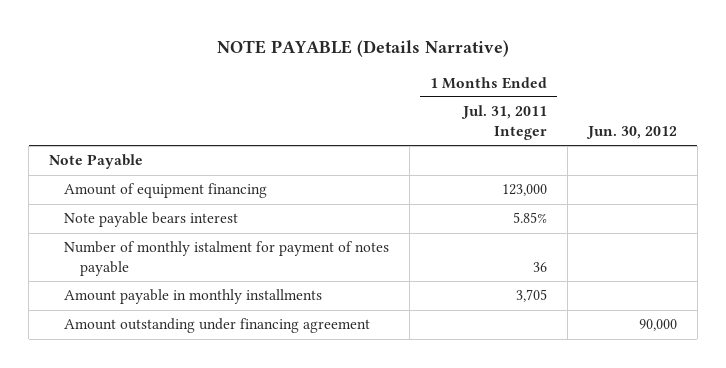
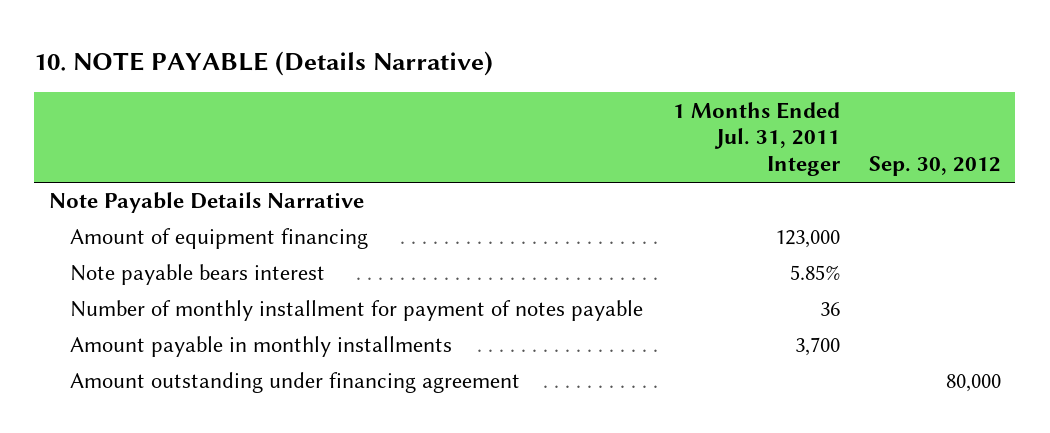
- NOTE PAYABLE (Details Narrative)
+ 10. NOTE PAYABLE (Details Narrative)
- | 1 Months Ended Jul. 31, 2011 Integer | Jun. 30, 2012
+ | 1 Months Ended Jul. 31, 2011 Integer | Sep. 30, 2012
- Note Payable
+ Note Payable Details Narrative
- Number of monthly istalment for payment of notes payable | 36 |
- Amount payable in monthly installments | 3,705 |
+ Number of monthly installment for payment of notes payable | 36 |
+ Amount payable in monthly installments | 3,700 |

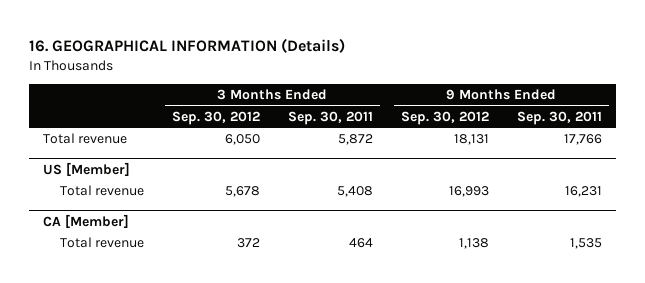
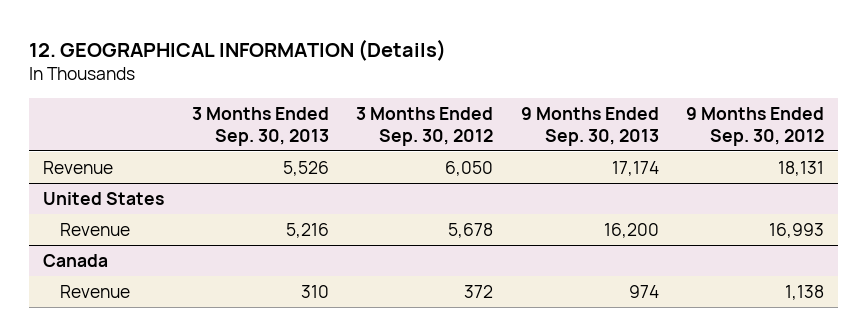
- 16. GEOGRAPHICAL INFORMATION (Details)
+ 12. GEOGRAPHICAL INFORMATION (Details)
- | 3 Months Ended Sep. 30, 2012 | 3 Months Ended Sep. 30, 2011 | 9 Months Ended Sep. 30, 2012 | 9 Months Ended Sep. 30, 2011
+ | 3 Months Ended Sep. 30, 2013 | 3 Months Ended Sep. 30, 2012 | 9 Months Ended Sep. 30, 2013 | 9 Months Ended Sep. 30, 2012
- Total revenue | 6,050 | 5,872 | 18,131 | 17,766
- US [Member]
- Total revenue | 5,678 | 5,408 | 16,993 | 16,231
- CA [Member]
- Total revenue | 372 | 464 | 1,138 | 1,535
+ Revenue | 5,526 | 6,050 | 17,174 | 18,131
+ United States
+ Revenue | 5,216 | 5,678 | 16,200 | 16,993
+ Canada
+ Revenue | 310 | 372 | 974 | 1,138

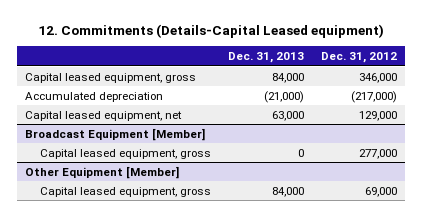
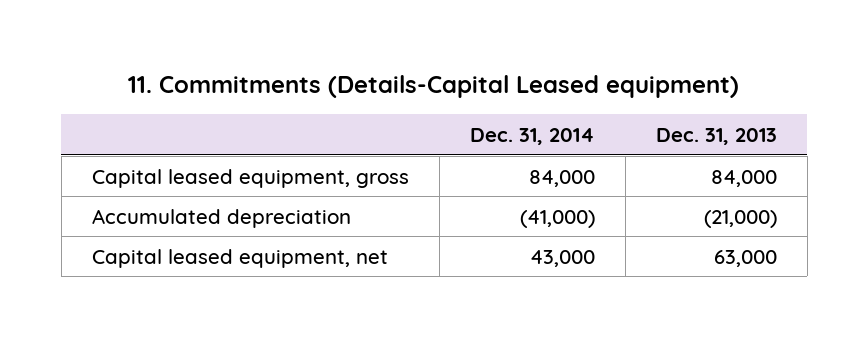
- 12. Commitments (Details-Capital Leased equipment)
+ 11. Commitments (Details-Capital Leased equipment)
- | Dec. 31, 2013 | Dec. 31, 2012
+ | Dec. 31, 2014 | Dec. 31, 2013
- Broadcast Equipment [Member]
- Capital leased equipment, gross | 0 | 277,000
- Other Equipment [Member]
- Capital leased equipment, gross | 84,000 | 69,000

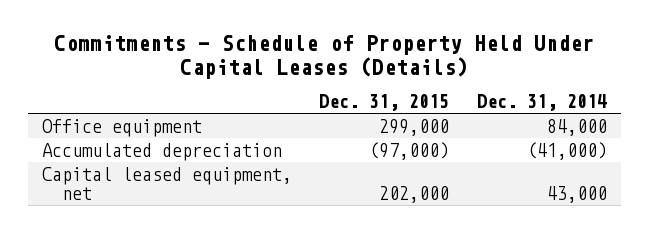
- 11. Commitments (Details-Capital Leased equipment)
+ Commitments - Schedule of Property Held Under Capital Leases (Details)
- | Dec. 31, 2014 | Dec. 31, 2013
+ | Dec. 31, 2015 | Dec. 31, 2014
- Capital leased equipment, gross | 84,000 | 84,000
+ Office equipment | 299,000 | 84,000

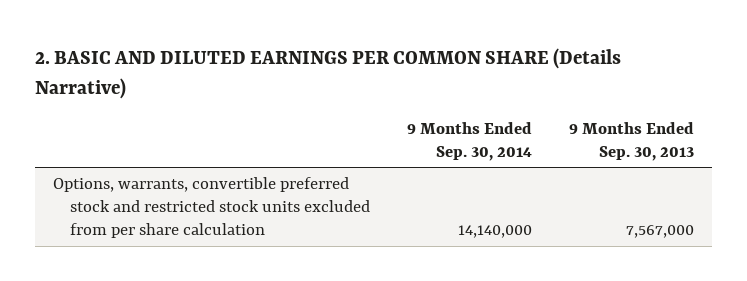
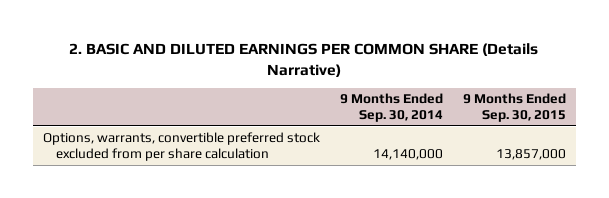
- | 9 Months Ended Sep. 30, 2014 | 9 Months Ended Sep. 30, 2013
+ | 9 Months Ended Sep. 30, 2014 | 9 Months Ended Sep. 30, 2015
- Options, warrants, convertible preferred stock and restricted stock units excluded from per share calculation | 14,140,000 | 7,567,000
+ Options, warrants, convertible preferred stock excluded from per share calculation | 14,140,000 | 13,857,000

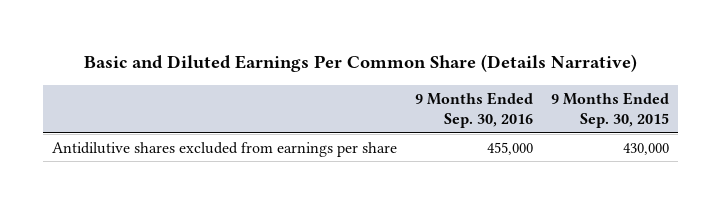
- 2. BASIC AND DILUTED EARNINGS PER COMMON SHARE (Details Narrative)
+ Basic and Diluted Earnings Per Common Share (Details Narrative)
- | 9 Months Ended Sep. 30, 2014 | 9 Months Ended Sep. 30, 2015
+ | 9 Months Ended Sep. 30, 2016 | 9 Months Ended Sep. 30, 2015
- Options, warrants, convertible preferred stock excluded from per share calculation | 14,140,000 | 13,857,000
+ Antidilutive shares excluded from earnings per share | 455,000 | 430,000

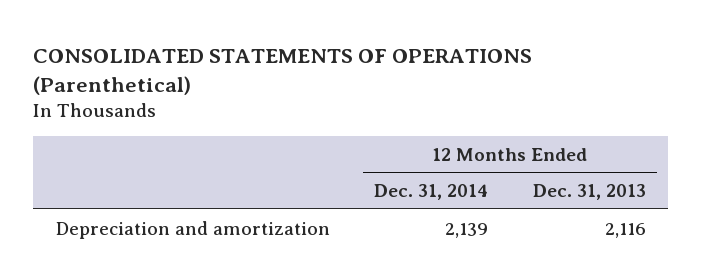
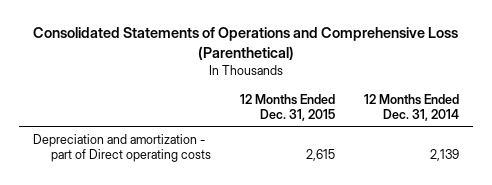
- CONSOLIDATED STATEMENTS OF OPERATIONS (Parenthetical)
+ Consolidated Statements of Operations and Comprehensive Loss (Parenthetical)
- | 12 Months Ended Dec. 31, 2014 | 12 Months Ended Dec. 31, 2013
+ | 12 Months Ended Dec. 31, 2015 | 12 Months Ended Dec. 31, 2014
- Depreciation and amortization | 2,139 | 2,116
+ Depreciation and amortization - part of Direct operating costs | 2,615 | 2,139

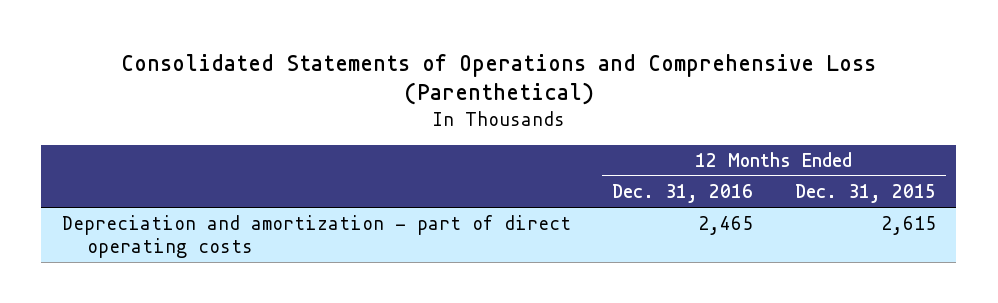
- | 12 Months Ended Dec. 31, 2015 | 12 Months Ended Dec. 31, 2014
+ | 12 Months Ended Dec. 31, 2016 | 12 Months Ended Dec. 31, 2015
- Depreciation and amortization - part of Direct operating costs | 2,615 | 2,139
+ Depreciation and amortization - part of direct operating costs | 2,465 | 2,615

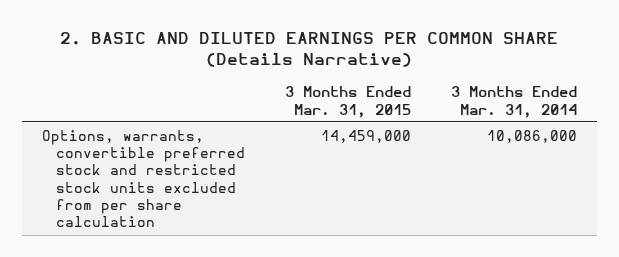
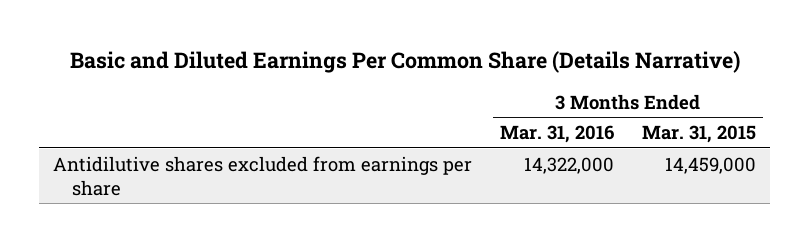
- 2. BASIC AND DILUTED EARNINGS PER COMMON SHARE (Details Narrative)
+ Basic and Diluted Earnings Per Common Share (Details Narrative)
- | 3 Months Ended Mar. 31, 2015 | 3 Months Ended Mar. 31, 2014
+ | 3 Months Ended Mar. 31, 2016 | 3 Months Ended Mar. 31, 2015
- Options, warrants, convertible preferred stock and restricted stock units excluded from per share calculation | 14,459,000 | 10,086,000
+ Antidilutive shares excluded from earnings per share | 14,322,000 | 14,459,000

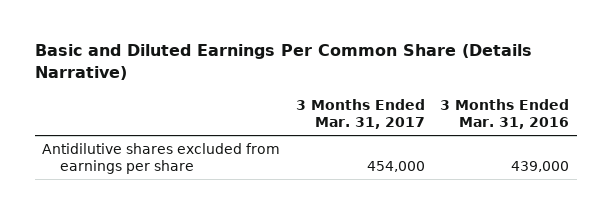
- | 3 Months Ended Mar. 31, 2016 | 3 Months Ended Mar. 31, 2015
+ | 3 Months Ended Mar. 31, 2017 | 3 Months Ended Mar. 31, 2016
- Antidilutive shares excluded from earnings per share | 14,322,000 | 14,459,000
+ Antidilutive shares excluded from earnings per share | 454,000 | 439,000

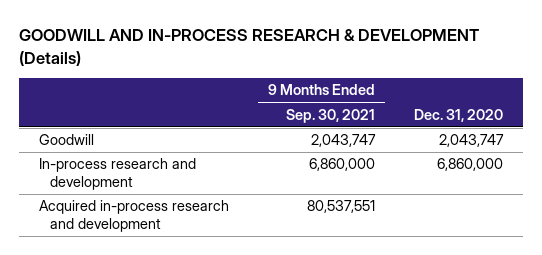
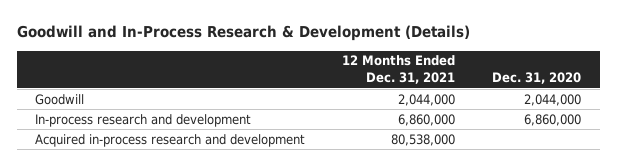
- GOODWILL AND IN-PROCESS RESEARCH & DEVELOPMENT (Details)
+ Goodwill and In-Process Research & Development (Details)
- | 9 Months Ended Sep. 30, 2021 | Dec. 31, 2020
+ | 12 Months Ended Dec. 31, 2021 | Dec. 31, 2020
- Goodwill | 2,043,747 | 2,043,747
+ Goodwill | 2,044,000 | 2,044,000

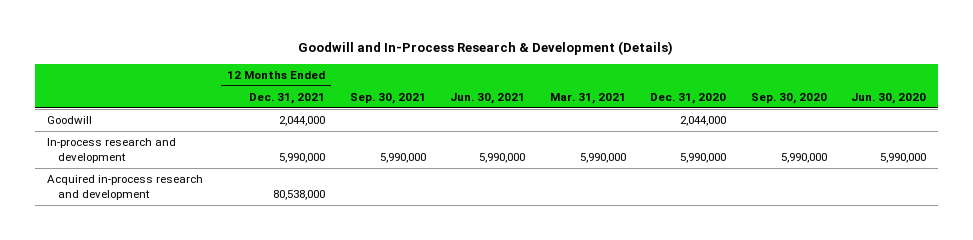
- | 12 Months Ended Dec. 31, 2021 | Dec. 31, 2020
+ | 12 Months Ended Dec. 31, 2021 | Sep. 30, 2021 | Jun. 30, 2021 | Mar. 31, 2021 | Dec. 31, 2020 | Sep. 30, 2020 | Jun. 30, 2020
- In-process research and development | 6,860,000 | 6,860,000
+ In-process research and development | 5,990,000 | 5,990,000 | 5,990,000 | 5,990,000 | 5,990,000 | 5,990,000 | 5,990,000

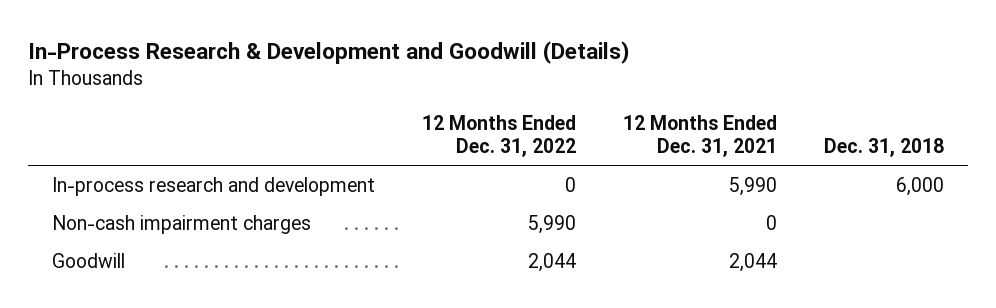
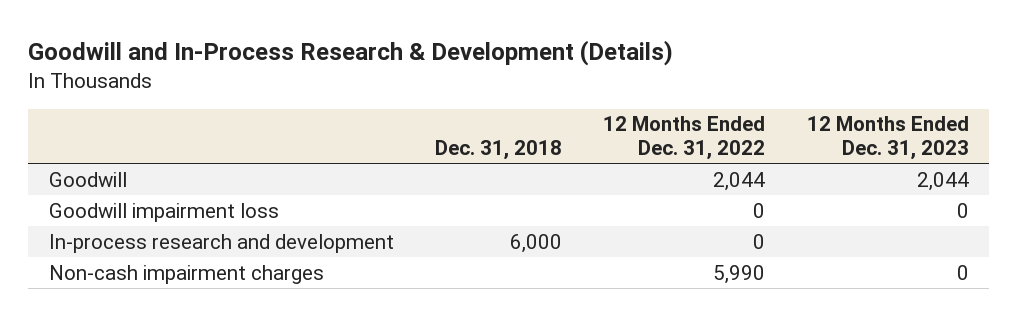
- In-Process Research & Development and Goodwill (Details)
+ Goodwill and In-Process Research & Development (Details)
- | 12 Months Ended Dec. 31, 2022 | 12 Months Ended Dec. 31, 2021 | Dec. 31, 2018
+ | Dec. 31, 2018 | 12 Months Ended Dec. 31, 2022 | 12 Months Ended Dec. 31, 2023
moved up: Goodwill | | 2,044 | 2,044
+ Goodwill impairment loss | | 0 | 0

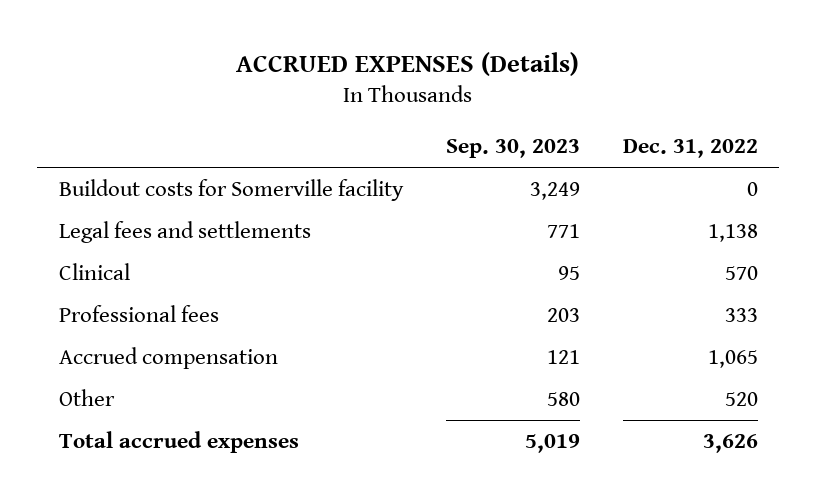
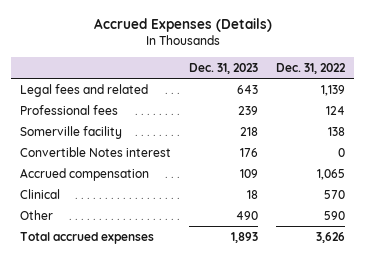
- ACCRUED EXPENSES (Details)
+ Accrued Expenses (Details)
- | Sep. 30, 2023 | Dec. 31, 2022
+ | Dec. 31, 2023 | Dec. 31, 2022
- Buildout costs for Somerville facility | 3,249 | 0
- Legal fees and settlements | 771 | 1,138
- Professional fees | 203 | 333
+ Legal fees and related | 643 | 1,139
+ Professional fees | 239 | 124
+ Somerville facility | 218 | 138
+ Convertible Notes interest | 176 | 0
- Other | 580 | 520
moved down: Clinical | 18 | 570
+ Other | 490 | 590

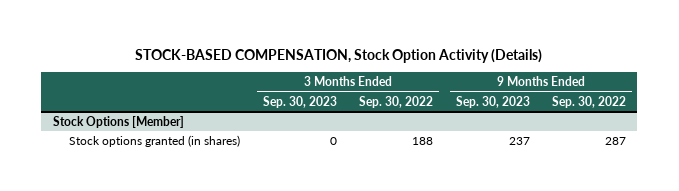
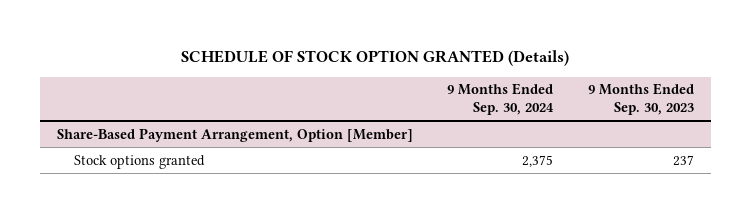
- STOCK-BASED COMPENSATION, Stock Option Activity (Details)
+ SCHEDULE OF STOCK OPTION GRANTED (Details)
- | 3 Months Ended Sep. 30, 2023 | 3 Months Ended Sep. 30, 2022 | 9 Months Ended Sep. 30, 2023 | 9 Months Ended Sep. 30, 2022
+ | 9 Months Ended Sep. 30, 2024 | 9 Months Ended Sep. 30, 2023
- Stock Options [Member]
- Stock options granted (in shares) | 0 | 188 | 237 | 287
+ Share-Based Payment Arrangement, Option [Member]
+ Stock options granted | 2,375 | 237

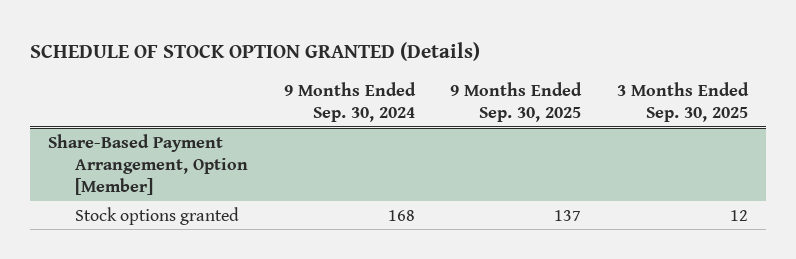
- | 9 Months Ended Sep. 30, 2024 | 9 Months Ended Sep. 30, 2023
+ | 9 Months Ended Sep. 30, 2024 | 9 Months Ended Sep. 30, 2025 | 3 Months Ended Sep. 30, 2025
@ Share-Based Payment Arrangement, Option [Member]
- Stock options granted | 2,375 | 237
+ Stock options granted | 168 | 137 | 12

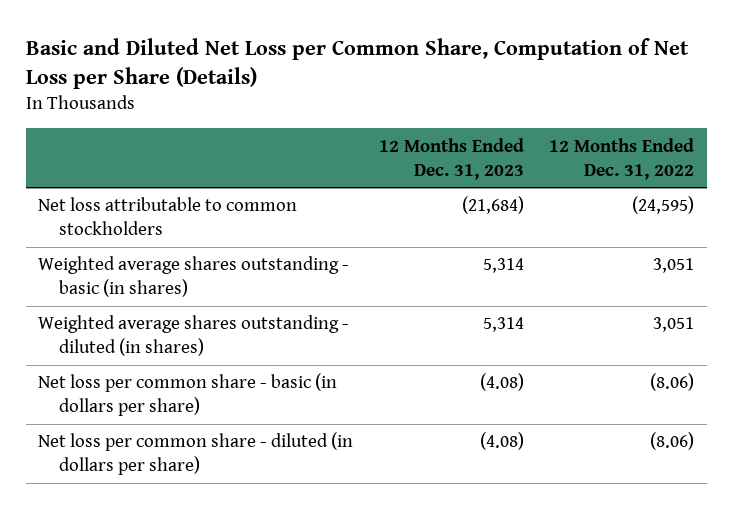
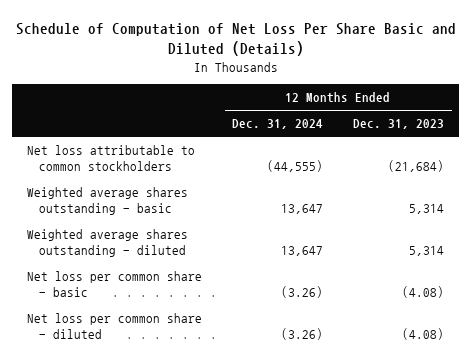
- Basic and Diluted Net Loss per Common Share, Computation of Net Loss per Share (Details)
+ Schedule of Computation of Net Loss Per Share Basic and Diluted (Details)
- | 12 Months Ended Dec. 31, 2023 | 12 Months Ended Dec. 31, 2022
+ | 12 Months Ended Dec. 31, 2024 | 12 Months Ended Dec. 31, 2023
- Weighted average shares outstanding - basic (in shares) | 5,314 | 3,051
- Weighted average shares outstanding - diluted (in shares) | 5,314 | 3,051
- Net loss per common share - basic (in dollars per share) | (4.08) | (8.06)
- Net loss per common share - diluted (in dollars per share) | (4.08) | (8.06)
+ Weighted average shares outstanding - basic | 13,647 | 5,314
+ Weighted average shares outstanding - diluted | 13,647 | 5,314
+ Net loss per common share - basic | (3.26) | (4.08)
+ Net loss per common share - diluted | (3.26) | (4.08)

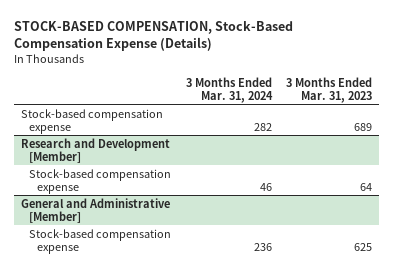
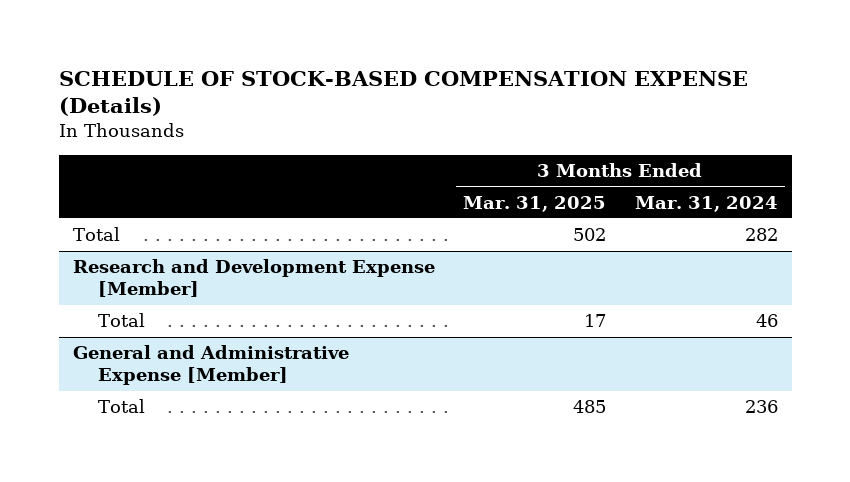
- STOCK-BASED COMPENSATION, Stock-Based Compensation Expense (Details)
+ SCHEDULE OF STOCK-BASED COMPENSATION EXPENSE (Details)
- | 3 Months Ended Mar. 31, 2024 | 3 Months Ended Mar. 31, 2023
+ | 3 Months Ended Mar. 31, 2025 | 3 Months Ended Mar. 31, 2024
- Stock-based compensation expense | 282 | 689
- Research and Development [Member]
- Stock-based compensation expense | 46 | 64
- General and Administrative [Member]
- Stock-based compensation expense | 236 | 625
+ Total | 502 | 282
+ Research and Development Expense [Member]
+ Total | 17 | 46
+ General and Administrative Expense [Member]
+ Total | 485 | 236

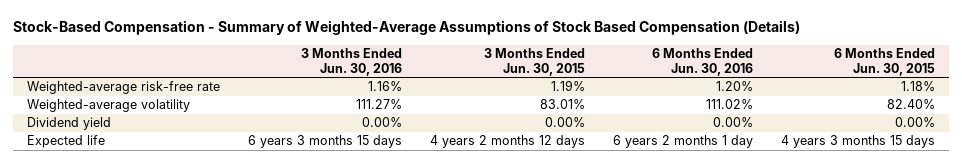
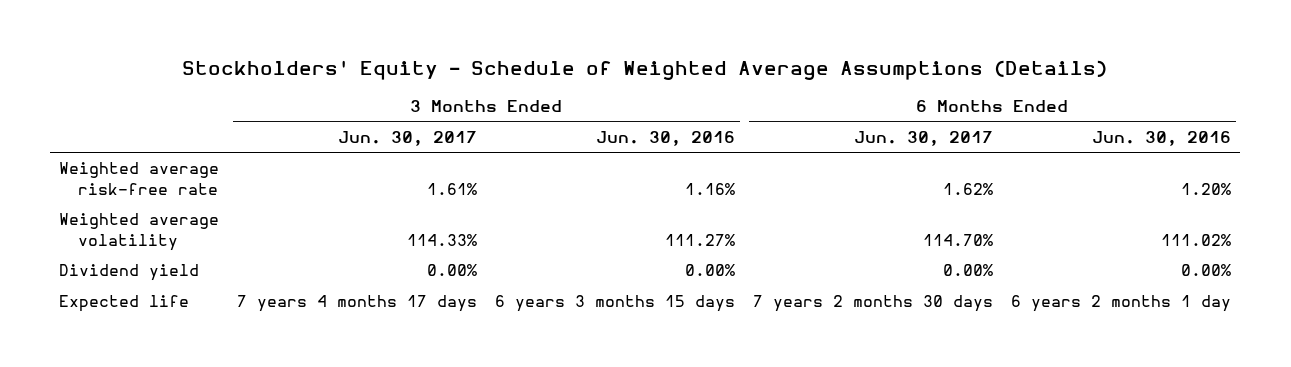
- Stock-Based Compensation - Summary of Weighted-Average Assumptions of Stock Based Compensation (Details)
+ Stockholders' Equity - Schedule of Weighted Average Assumptions (Details)
- | 3 Months Ended Jun. 30, 2016 | 3 Months Ended Jun. 30, 2015 | 6 Months Ended Jun. 30, 2016 | 6 Months Ended Jun. 30, 2015
+ | 3 Months Ended Jun. 30, 2017 | 3 Months Ended Jun. 30, 2016 | 6 Months Ended Jun. 30, 2017 | 6 Months Ended Jun. 30, 2016
- Weighted-average risk-free rate | 1.16% | 1.19% | 1.20% | 1.18%
- Weighted-average volatility | 111.27% | 83.01% | 111.02% | 82.40%
+ Weighted average risk-free rate | 1.61% | 1.16% | 1.62% | 1.20%
+ Weighted average volatility | 114.33% | 111.27% | 114.70% | 111.02%

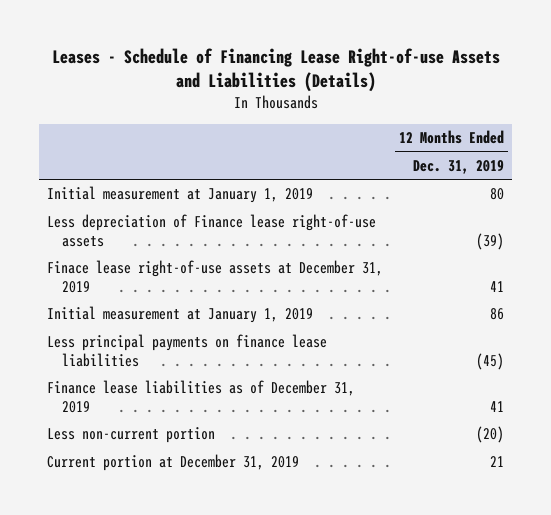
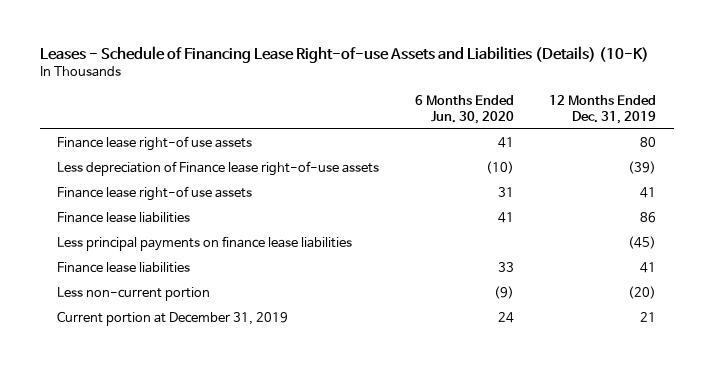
- Leases - Schedule of Financing Lease Right-of-use Assets and Liabilities (Details)
+ Leases - Schedule of Financing Lease Right-of-use Assets and Liabilities (Details) (10-K)
- | 12 Months Ended Dec. 31, 2019
+ | 6 Months Ended Jun. 30, 2020 | 12 Months Ended Dec. 31, 2019
- Initial measurement at January 1, 2019 | 80
+ Finance lease right-of use assets | 41 | 80
- Finace lease right-of-use assets at December 31, 2019 | 41
- Initial measurement at January 1, 2019 | 86
+ Finance lease right-of use assets | 31 | 41
+ Finance lease liabilities | 41 | 86
- Finance lease liabilities as of December 31, 2019 | 41
+ Finance lease liabilities | 33 | 41

